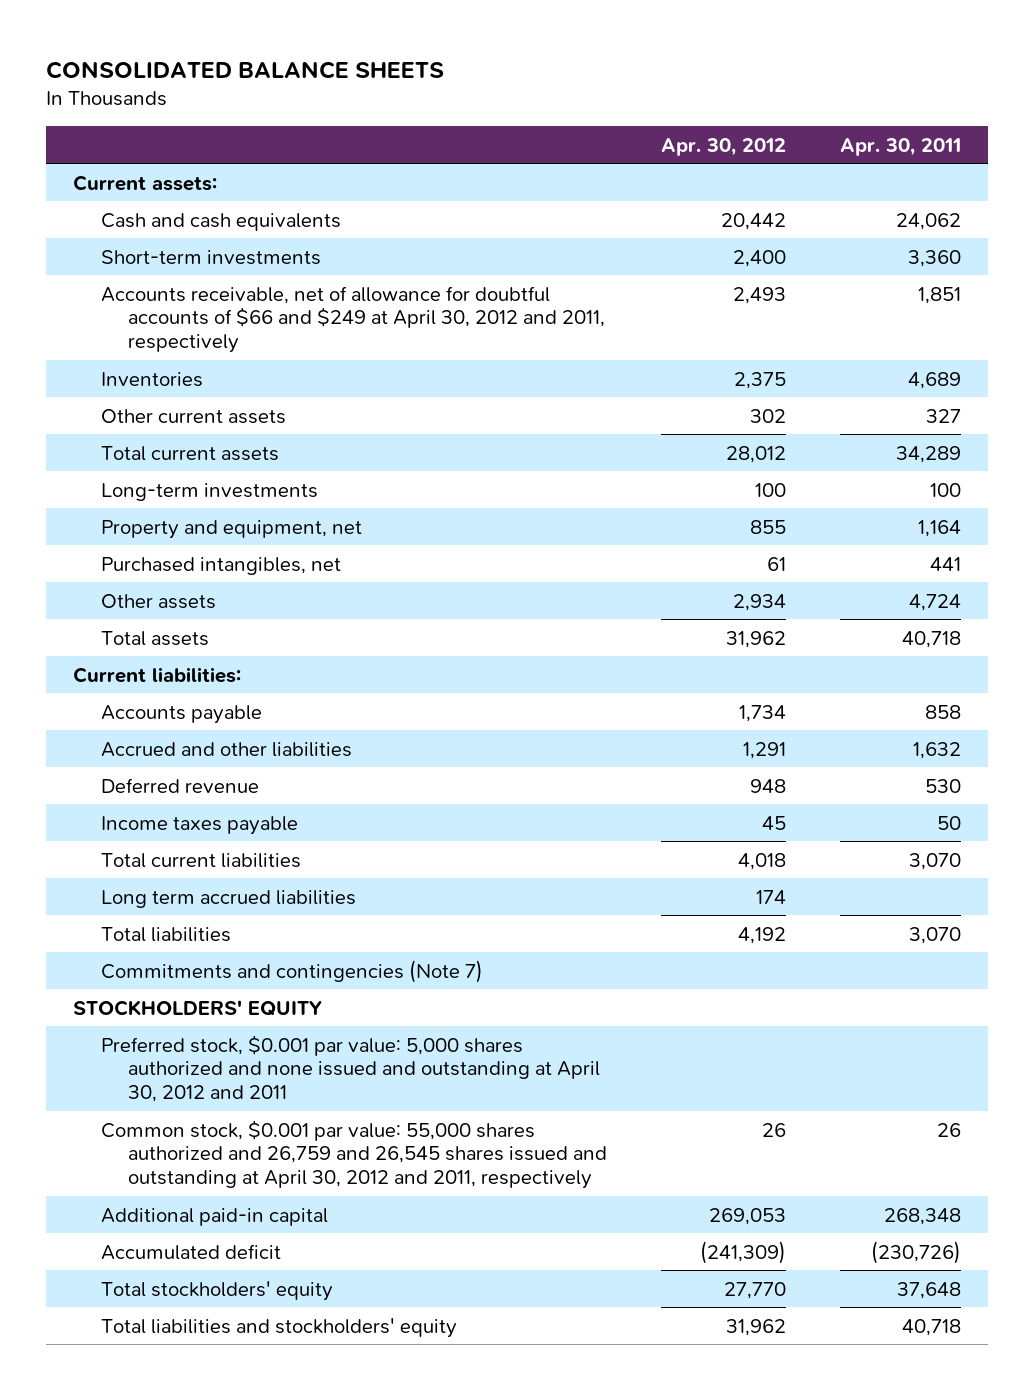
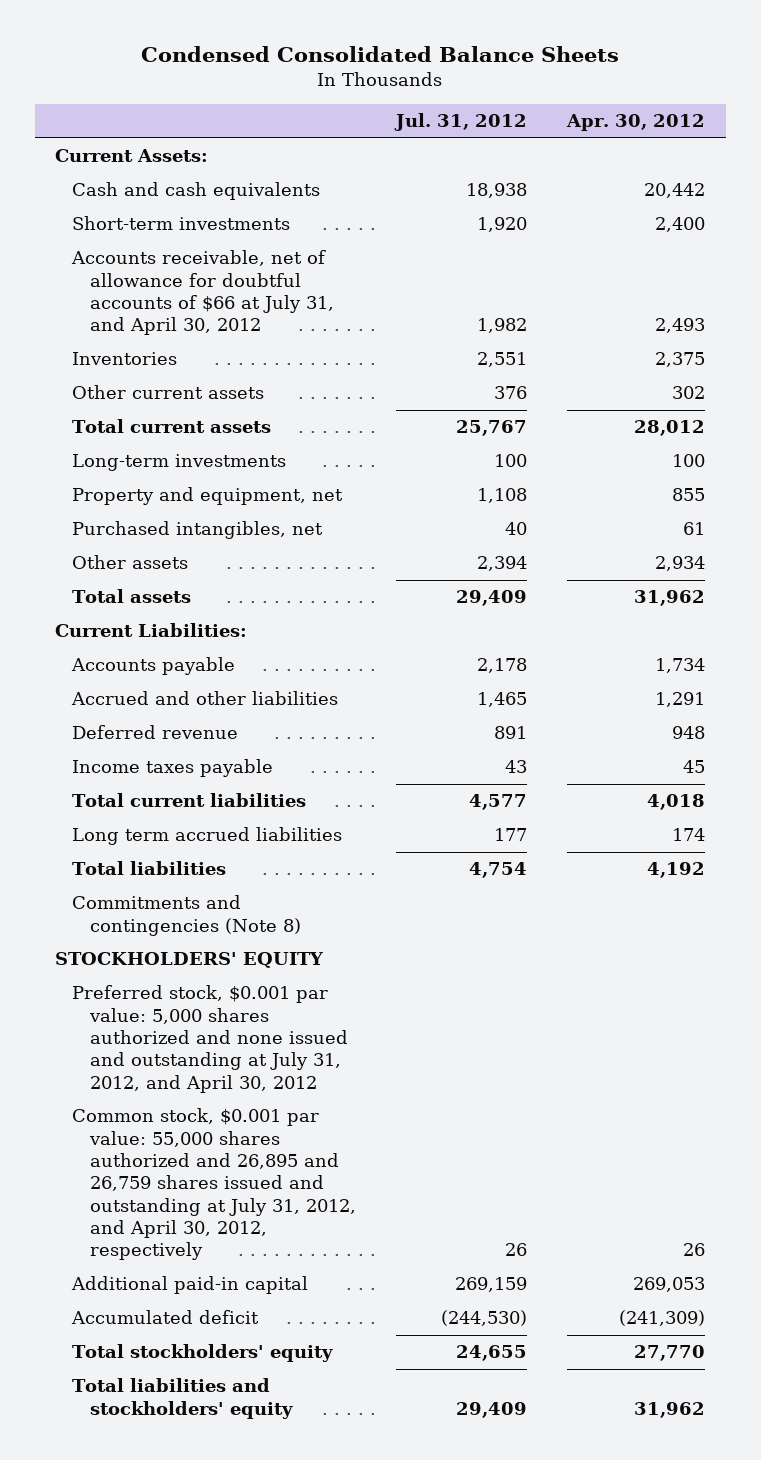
- CONSOLIDATED BALANCE SHEETS
+ Condensed Consolidated Balance Sheets
- | Apr. 30, 2012 | Apr. 30, 2011
+ | Jul. 31, 2012 | Apr. 30, 2012
- Current assets:
+ Current Assets:
- Accounts receivable, net of allowance for doubtful accounts of $66 and $249 at April 30, 2012 and 2011, respectively | 2,493 | 1,851
+ Accounts receivable, net of allowance for doubtful accounts of $66 at July 31, and April 30, 2012 | 1,982 | 2,493
- Current liabilities:
+ Current Liabilities:
- Commitments and contingencies (Note 7)
+ Commitments and contingencies (Note 8)
- Preferred stock, $0.001 par value: 5,000 shares authorized and none issued and outstanding at April 30, 2012 and 2011
- Common stock, $0.001 par value: 55,000 shares authorized and 26,759 and 26,545 shares issued and outstanding at April 30, 2012 and 2011, respectively | 26 | 26
+ Preferred stock, $0.001 par value: 5,000 shares authorized and none issued and outstanding at July 31, 2012, and April 30, 2012
+ Common stock, $0.001 par value: 55,000 shares authorized and 26,895 and 26,759 shares issued and outstanding at July 31, 2012, and April 30, 2012, respectively | 26 | 26

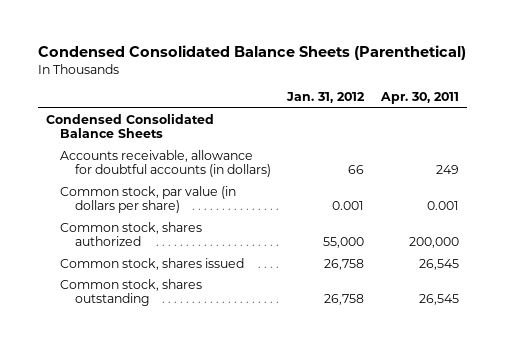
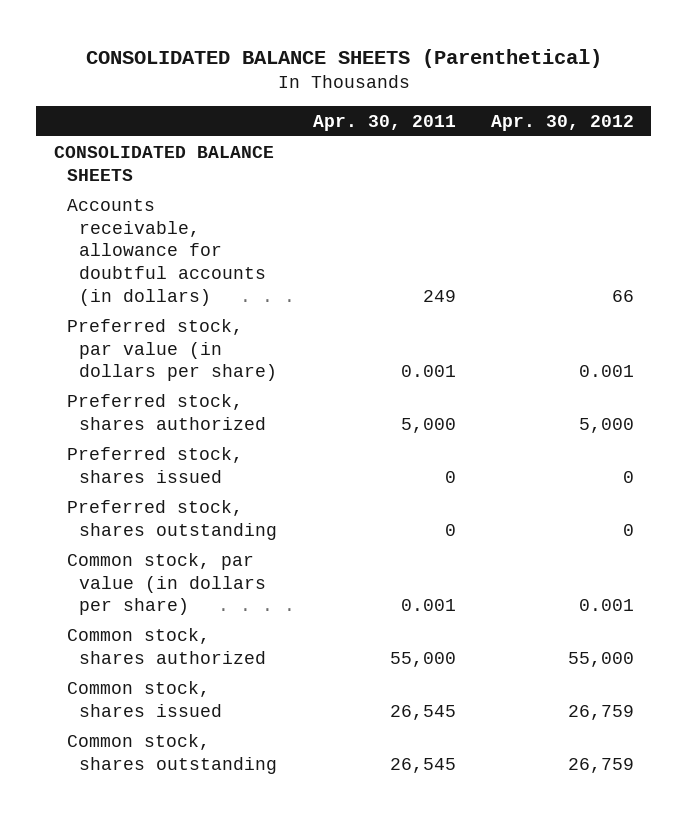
- Condensed Consolidated Balance Sheets (Parenthetical)
+ CONSOLIDATED BALANCE SHEETS (Parenthetical)
- | Jan. 31, 2012 | Apr. 30, 2011
+ | Apr. 30, 2011 | Apr. 30, 2012
- Condensed Consolidated Balance Sheets
+ CONSOLIDATED BALANCE SHEETS
+ Preferred stock, par value (in dollars per share) | 0.001 | 0.001
+ Preferred stock, shares authorized | 5,000 | 5,000
+ Preferred stock, shares issued | 0 | 0
+ Preferred stock, shares outstanding | 0 | 0
- Common stock, shares authorized | 55,000 | 200,000
+ Common stock, shares authorized | 55,000 | 55,000

